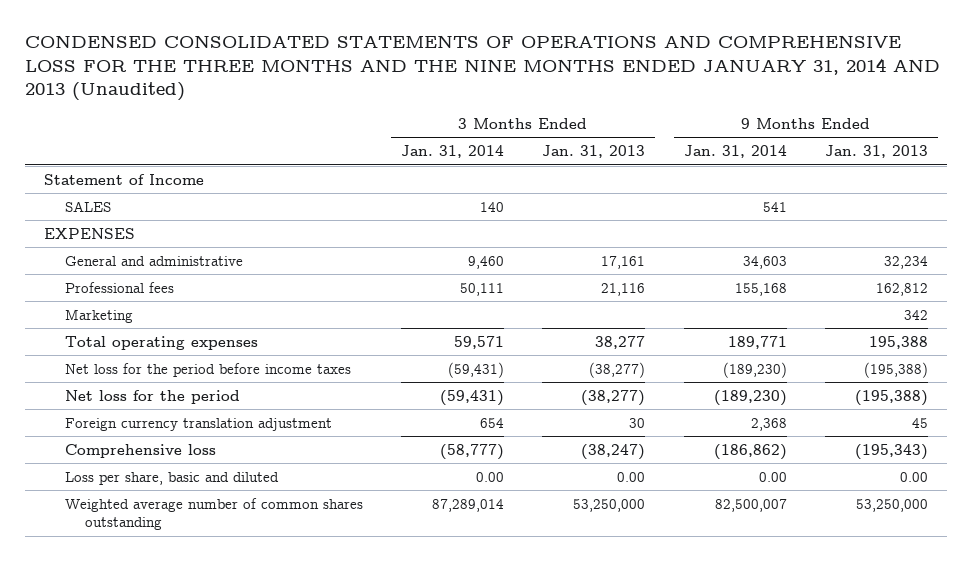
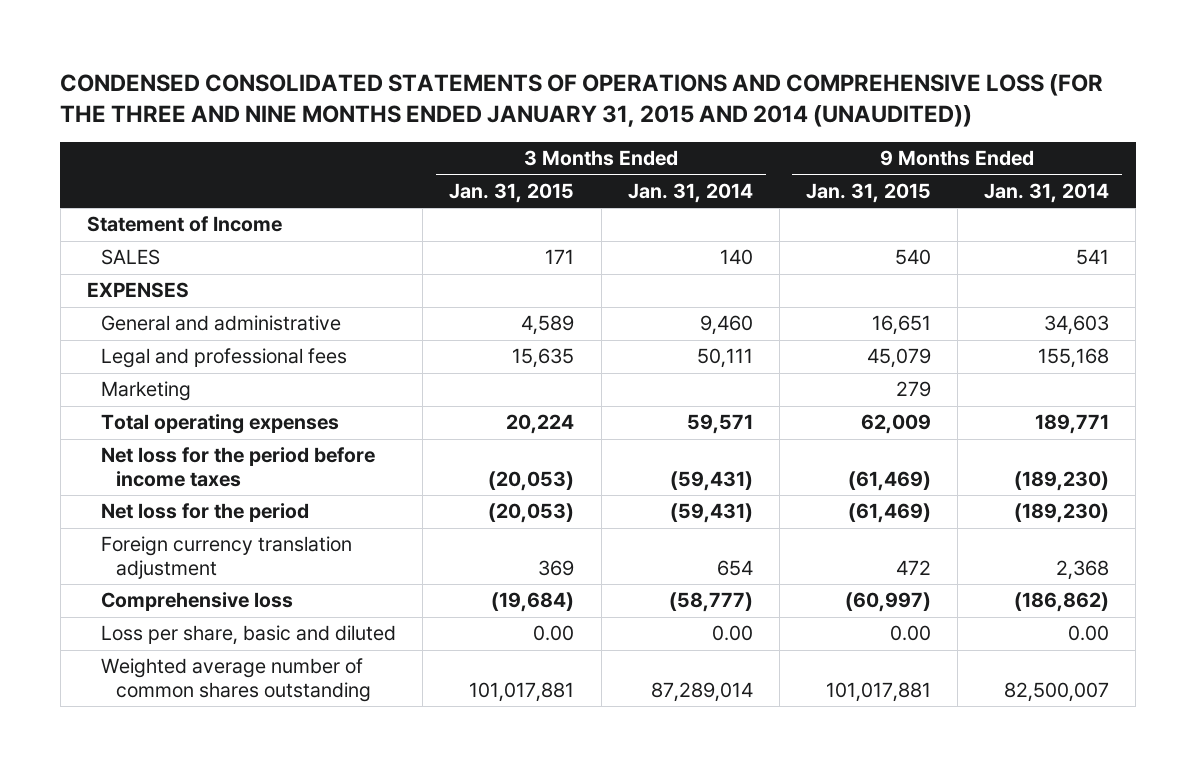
- CONDENSED CONSOLIDATED STATEMENTS OF OPERATIONS AND COMPREHENSIVE LOSS FOR THE THREE MONTHS AND THE NINE MONTHS ENDED JANUARY 31, 2014 AND 2013 (Unaudited)
+ CONDENSED CONSOLIDATED STATEMENTS OF OPERATIONS AND COMPREHENSIVE LOSS (FOR THE THREE AND NINE MONTHS ENDED JANUARY 31, 2015 AND 2014 (UNAUDITED))
- | 3 Months Ended Jan. 31, 2014 | 3 Months Ended Jan. 31, 2013 | 9 Months Ended Jan. 31, 2014 | 9 Months Ended Jan. 31, 2013
+ | 3 Months Ended Jan. 31, 2015 | 3 Months Ended Jan. 31, 2014 | 9 Months Ended Jan. 31, 2015 | 9 Months Ended Jan. 31, 2014
- Professional fees | 50,111 | 21,116 | 155,168 | 162,812
+ Legal and professional fees | 15,635 | 50,111 | 45,079 | 155,168

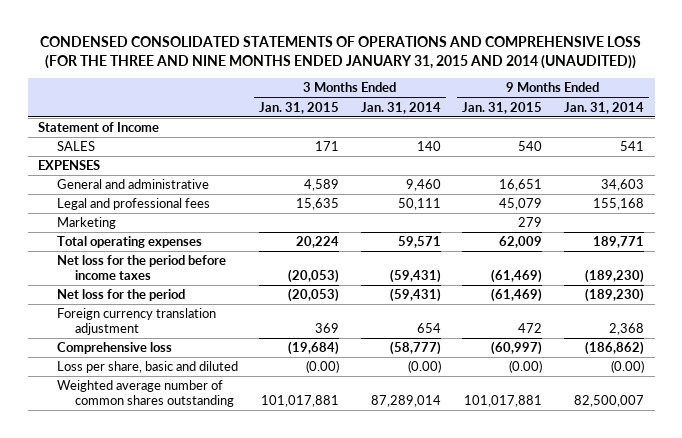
- Loss per share, basic and diluted | 0.00 | 0.00 | 0.00 | 0.00
+ Loss per share, basic and diluted | (0.00) | (0.00) | (0.00) | (0.00)

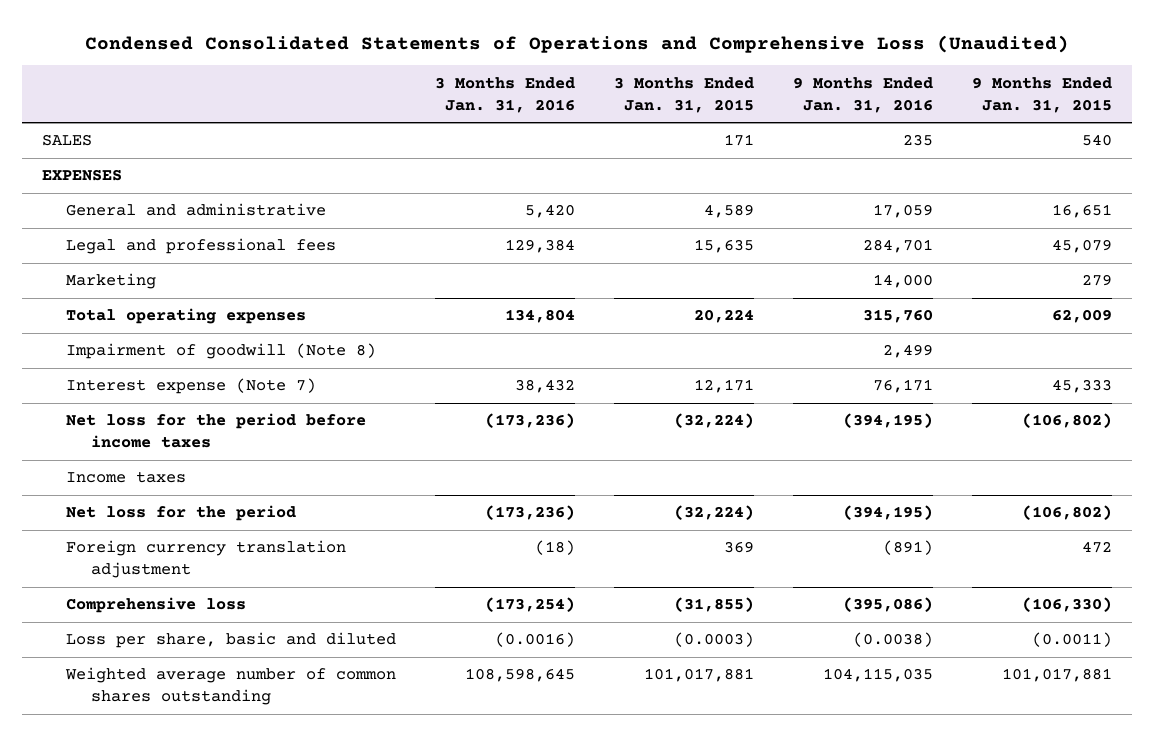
- CONDENSED CONSOLIDATED STATEMENTS OF OPERATIONS AND COMPREHENSIVE LOSS (FOR THE THREE AND NINE MONTHS ENDED JANUARY 31, 2015 AND 2014 (UNAUDITED))
+ Condensed Consolidated Statements of Operations and Comprehensive Loss (Unaudited)
- | 3 Months Ended Jan. 31, 2015 | 3 Months Ended Jan. 31, 2014 | 9 Months Ended Jan. 31, 2015 | 9 Months Ended Jan. 31, 2014
+ | 3 Months Ended Jan. 31, 2016 | 3 Months Ended Jan. 31, 2015 | 9 Months Ended Jan. 31, 2016 | 9 Months Ended Jan. 31, 2015
- Statement of Income
- Net loss for the period before income taxes | (20,053) | (59,431) | (61,469) | (189,230)
- Net loss for the period | (20,053) | (59,431) | (61,469) | (189,230)
+ Impairment of goodwill (Note 8) | | | 2,499 |
+ Interest expense (Note 7) | 38,432 | 12,171 | 76,171 | 45,333
+ Net loss for the period before income taxes | (173,236) | (32,224) | (394,195) | (106,802)
+ Income taxes
+ Net loss for the period | (173,236) | (32,224) | (394,195) | (106,802)
- Comprehensive loss | (19,684) | (58,777) | (60,997) | (186,862)
- Loss per share, basic and diluted | (0.00) | (0.00) | (0.00) | (0.00)
+ Comprehensive loss | (173,254) | (31,855) | (395,086) | (106,330)
+ Loss per share, basic and diluted | (0.0016) | (0.0003) | (0.0038) | (0.0011)

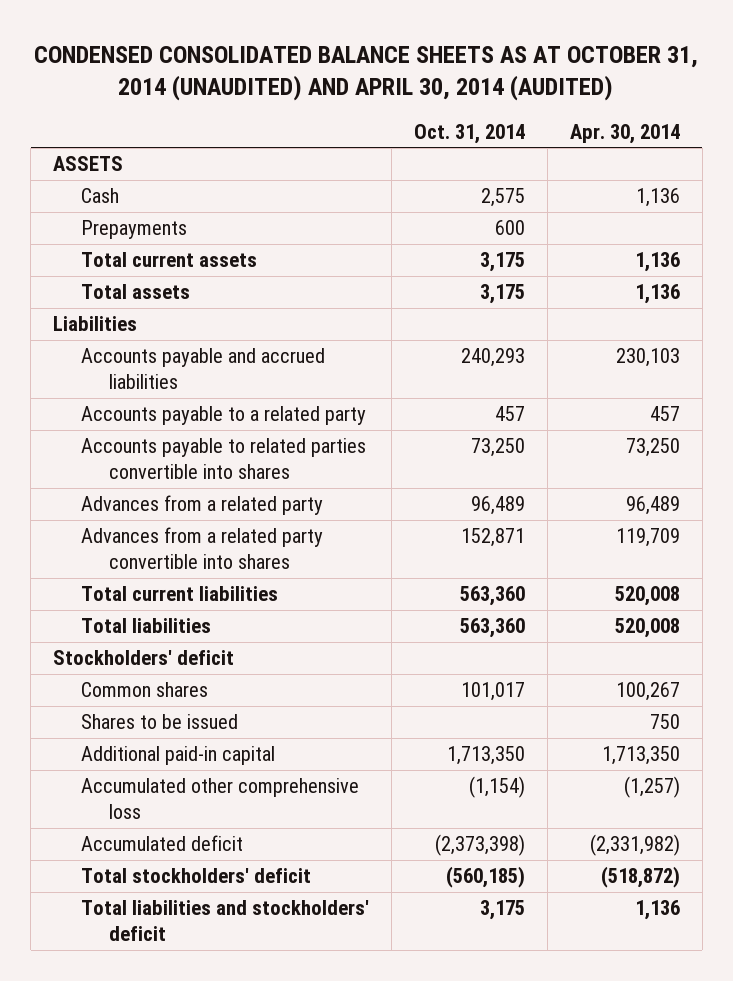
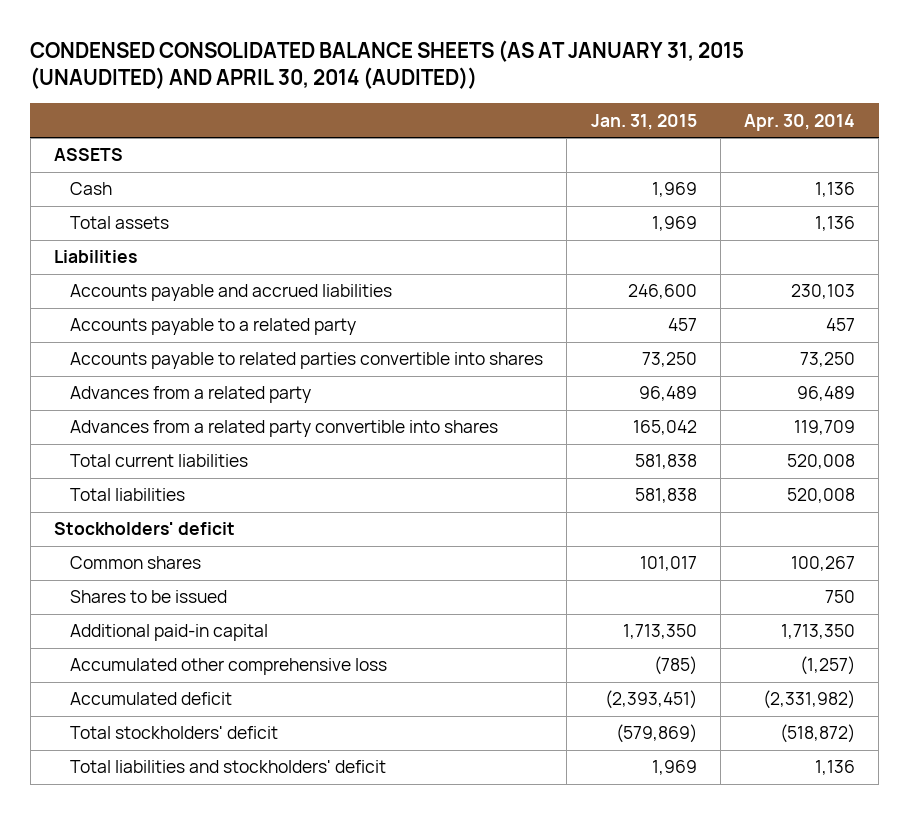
- CONDENSED CONSOLIDATED BALANCE SHEETS AS AT OCTOBER 31, 2014 (UNAUDITED) AND APRIL 30, 2014 (AUDITED)
+ CONDENSED CONSOLIDATED BALANCE SHEETS (AS AT JANUARY 31, 2015 (UNAUDITED) AND APRIL 30, 2014 (AUDITED))
- | Oct. 31, 2014 | Apr. 30, 2014
+ | Jan. 31, 2015 | Apr. 30, 2014
- Prepayments | 600 |
- Total current assets | 3,175 | 1,136

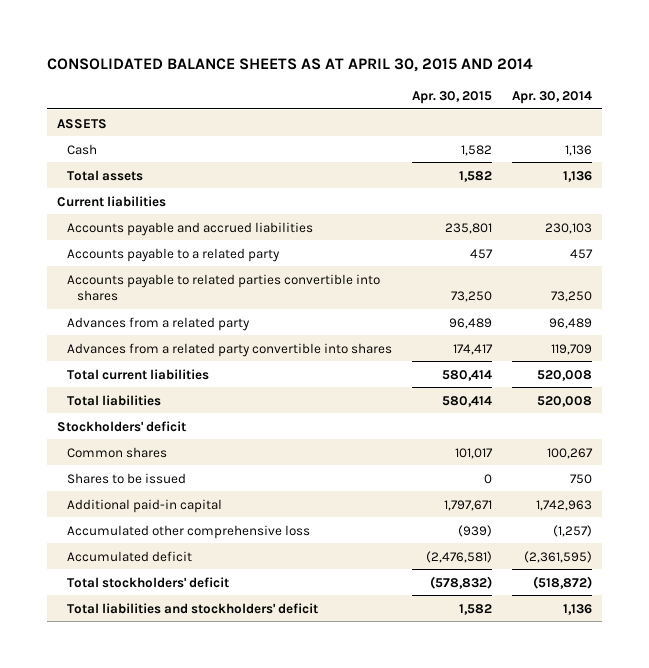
- CONDENSED CONSOLIDATED BALANCE SHEETS (AS AT JANUARY 31, 2015 (UNAUDITED) AND APRIL 30, 2014 (AUDITED))
+ CONSOLIDATED BALANCE SHEETS AS AT APRIL 30, 2015 AND 2014
- | Jan. 31, 2015 | Apr. 30, 2014
+ | Apr. 30, 2015 | Apr. 30, 2014
- Liabilities
+ Current liabilities
- Additional paid-in capital | 1,713,350 | 1,713,350
+ Additional paid-in capital | 1,797,671 | 1,742,963
- Accumulated deficit | (2,393,451) | (2,331,982)
+ Accumulated deficit | (2,476,581) | (2,361,595)

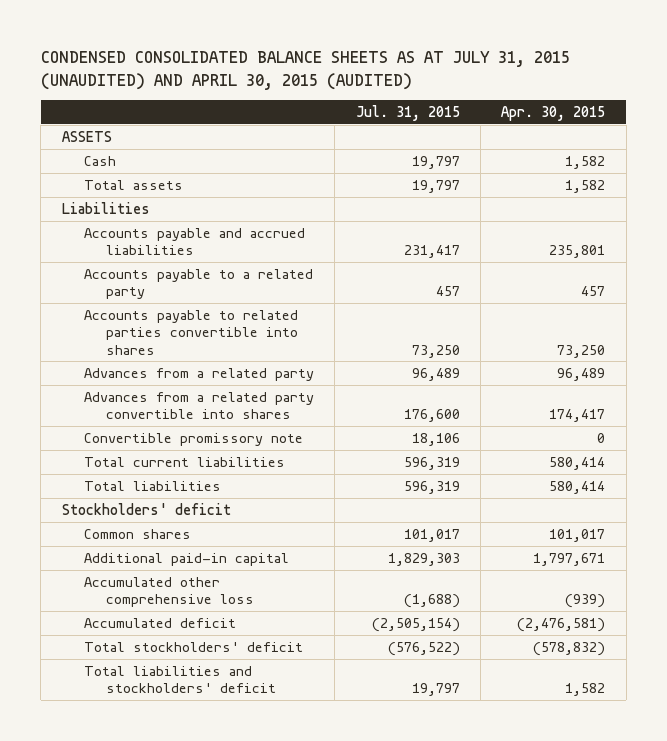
- CONSOLIDATED BALANCE SHEETS AS AT APRIL 30, 2015 AND 2014
+ CONDENSED CONSOLIDATED BALANCE SHEETS AS AT JULY 31, 2015 (UNAUDITED) AND APRIL 30, 2015 (AUDITED)
- | Apr. 30, 2015 | Apr. 30, 2014
+ | Jul. 31, 2015 | Apr. 30, 2015
- Current liabilities
+ Liabilities
+ Convertible promissory note | 18,106 | 0
- Shares to be issued | 0 | 750

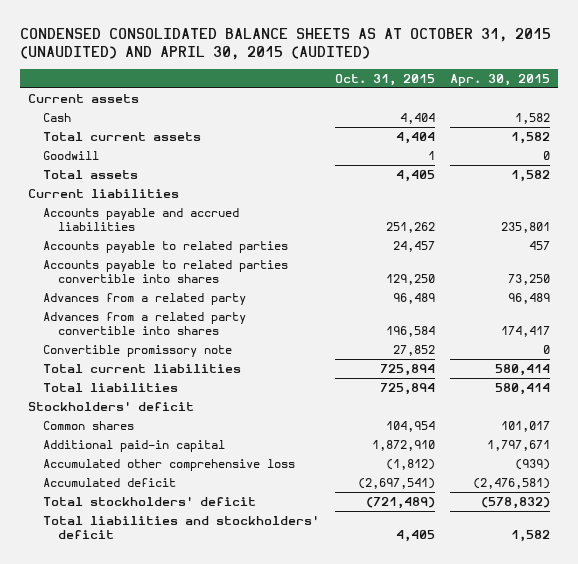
- CONDENSED CONSOLIDATED BALANCE SHEETS AS AT JULY 31, 2015 (UNAUDITED) AND APRIL 30, 2015 (AUDITED)
+ CONDENSED CONSOLIDATED BALANCE SHEETS AS AT OCTOBER 31, 2015 (UNAUDITED) AND APRIL 30, 2015 (AUDITED)
- | Jul. 31, 2015 | Apr. 30, 2015
+ | Oct. 31, 2015 | Apr. 30, 2015
- ASSETS
+ Current assets
+ Total current assets | 4,404 | 1,582
+ Goodwill | 1 | 0
- Liabilities
+ Current liabilities
- Accounts payable to a related party | 457 | 457
+ Accounts payable to related parties | 24,457 | 457

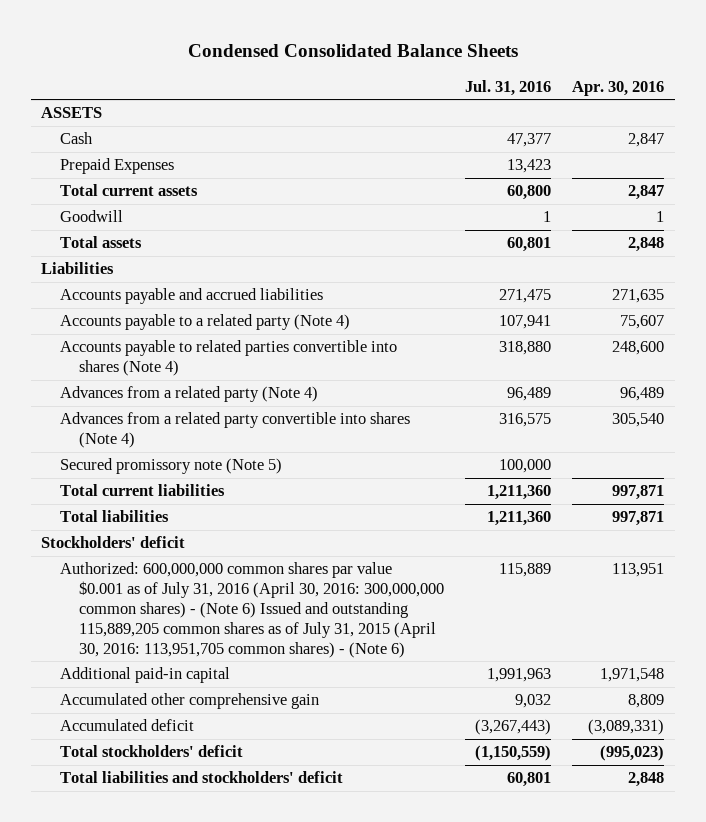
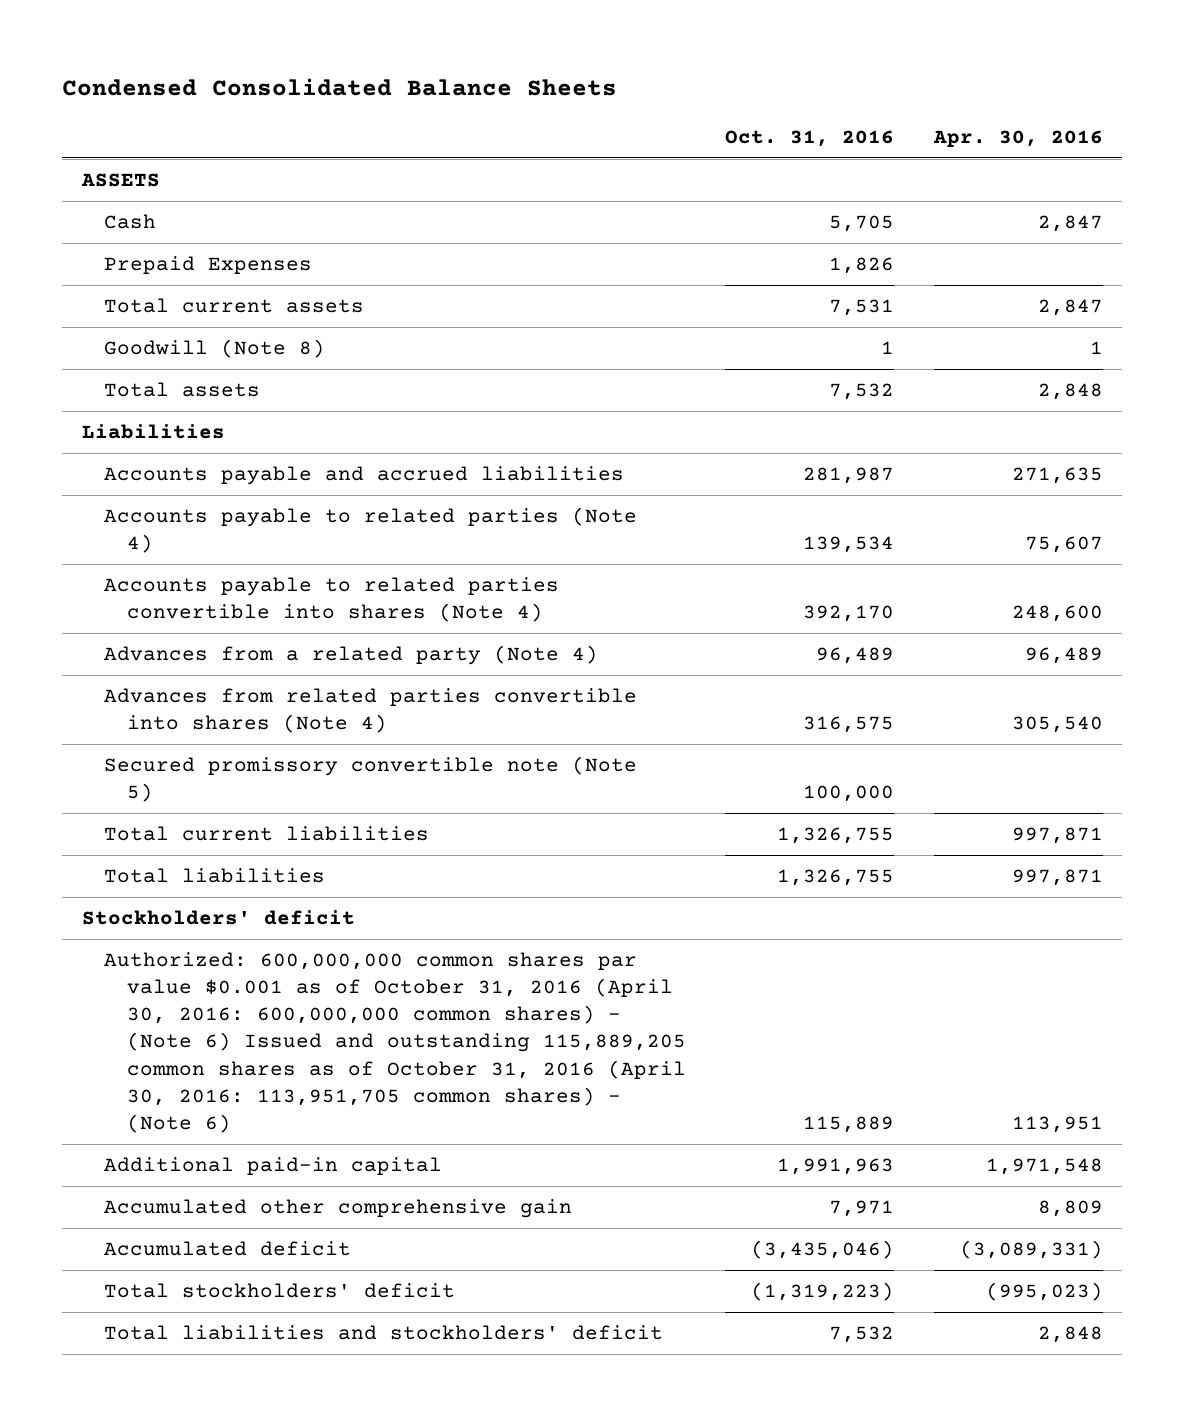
- | Jul. 31, 2016 | Apr. 30, 2016
+ | Oct. 31, 2016 | Apr. 30, 2016
- Goodwill | 1 | 1
+ Goodwill (Note 8) | 1 | 1
- Accounts payable to a related party (Note 4) | 107,941 | 75,607
+ Accounts payable to related parties (Note 4) | 139,534 | 75,607
- Advances from a related party convertible into shares (Note 4) | 316,575 | 305,540
- Secured promissory note (Note 5) | 100,000 |
+ Advances from related parties convertible into shares (Note 4) | 316,575 | 305,540
+ Secured promissory convertible note (Note 5) | 100,000 |
- Authorized: 600,000,000 common shares par value $0.001 as of July 31, 2016 (April 30, 2016: 300,000,000 common shares) - (Note 6) Issued and outstanding 115,889,205 common shares as of July 31, 2015 (April 30, 2016: 113,951,705 common shares) - (Note 6) | 115,889 | 113,951
+ Authorized: 600,000,000 common shares par value $0.001 as of October 31, 2016 (April 30, 2016: 600,000,000 common shares) - (Note 6) Issued and outstanding 115,889,205 common shares as of October 31, 2016 (April 30, 2016: 113,951,705 common shares) - (Note 6) | 115,889 | 113,951

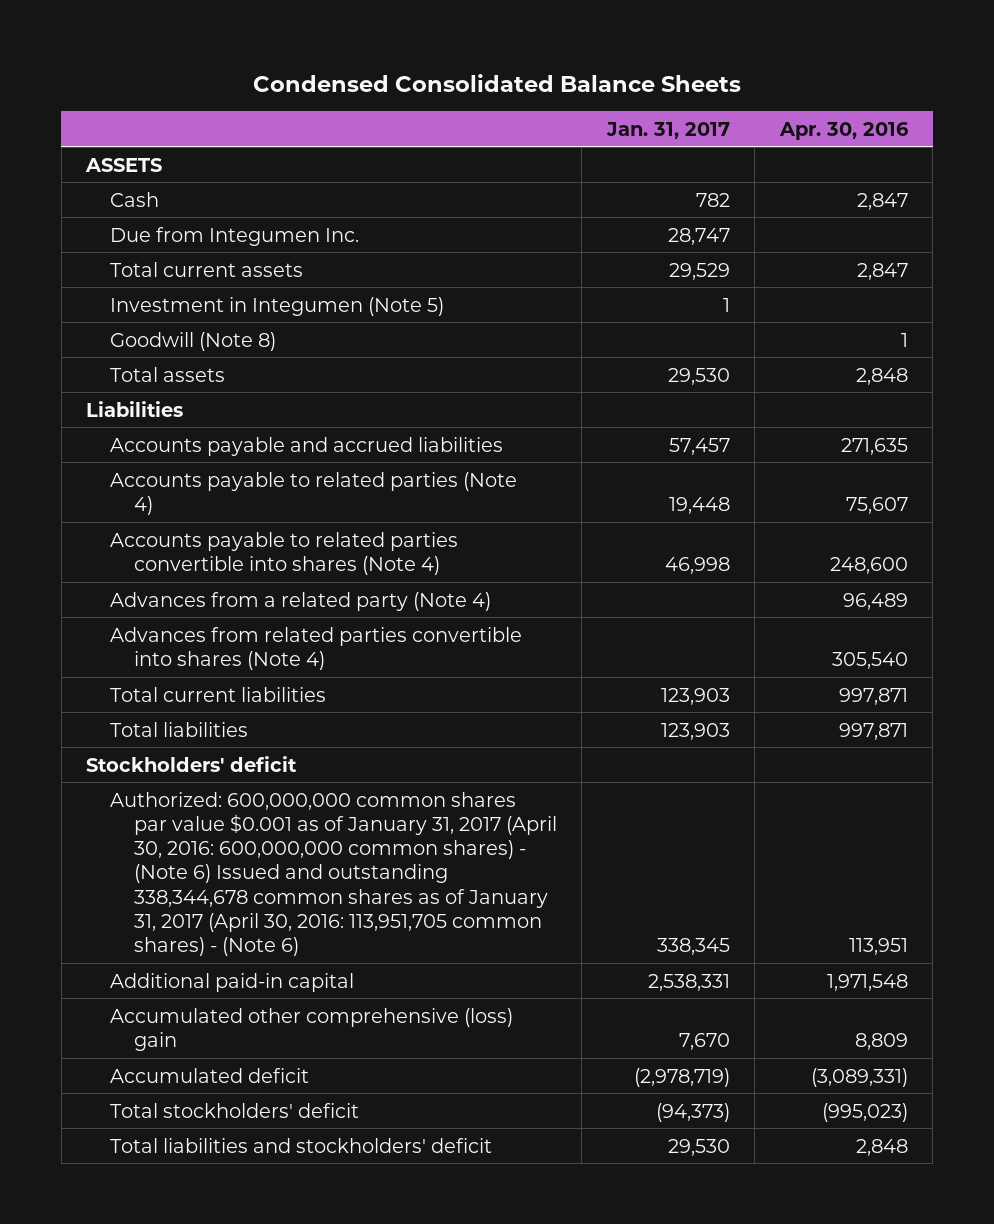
- | Oct. 31, 2016 | Apr. 30, 2016
+ | Jan. 31, 2017 | Apr. 30, 2016
- Prepaid Expenses | 1,826 |
+ Due from Integumen Inc. | 28,747 |
+ Investment in Integumen (Note 5) | 1 |
- Secured promissory convertible note (Note 5) | 100,000 |
- Authorized: 600,000,000 common shares par value $0.001 as of October 31, 2016 (April 30, 2016: 600,000,000 common shares) - (Note 6) Issued and outstanding 115,889,205 common shares as of October 31, 2016 (April 30, 2016: 113,951,705 common shares) - (Note 6) | 115,889 | 113,951
+ Authorized: 600,000,000 common shares par value $0.001 as of January 31, 2017 (April 30, 2016: 600,000,000 common shares) - (Note 6) Issued and outstanding 338,344,678 common shares as of January 31, 2017 (April 30, 2016: 113,951,705 common shares) - (Note 6) | 338,345 | 113,951
- Accumulated other comprehensive gain | 7,971 | 8,809
+ Accumulated other comprehensive (loss) gain | 7,670 | 8,809

